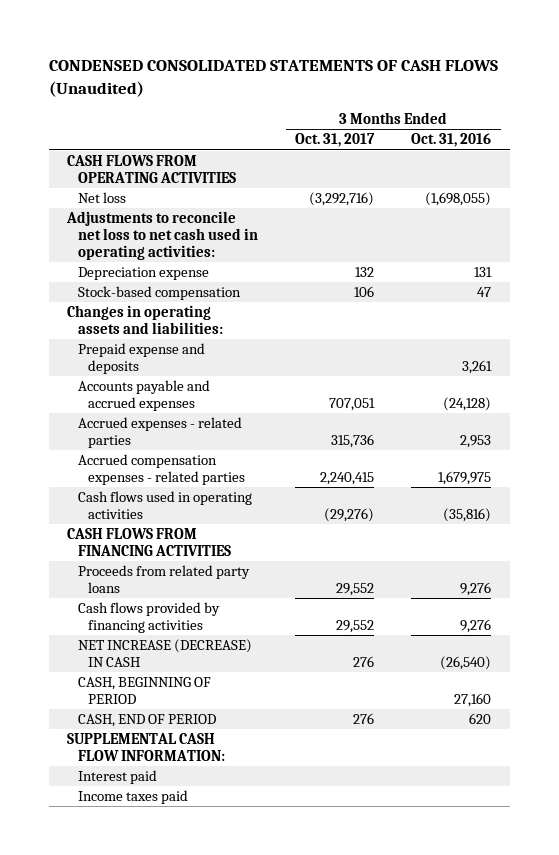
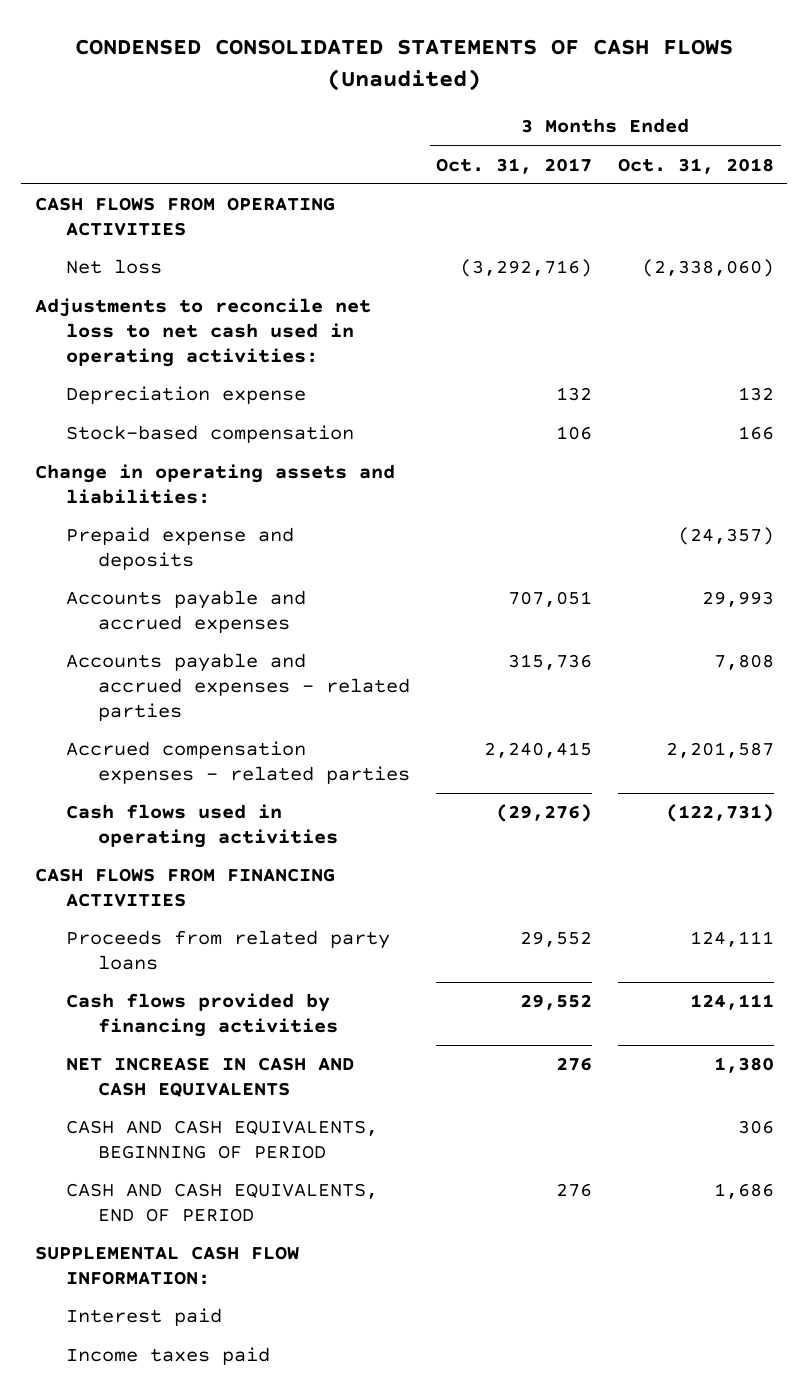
- | 3 Months Ended Oct. 31, 2017 | 3 Months Ended Oct. 31, 2016
+ | 3 Months Ended Oct. 31, 2017 | 3 Months Ended Oct. 31, 2018
- Changes in operating assets and liabilities:
+ Change in operating assets and liabilities:
- Accrued expenses - related parties | 315,736 | 2,953
+ Accounts payable and accrued expenses - related parties | 315,736 | 7,808
- NET INCREASE (DECREASE) IN CASH | 276 | (26,540)
- CASH, BEGINNING OF PERIOD | | 27,160
- CASH, END OF PERIOD | 276 | 620
+ NET INCREASE IN CASH AND CASH EQUIVALENTS | 276 | 1,380
+ CASH AND CASH EQUIVALENTS, BEGINNING OF PERIOD | | 306
+ CASH AND CASH EQUIVALENTS, END OF PERIOD | 276 | 1,686

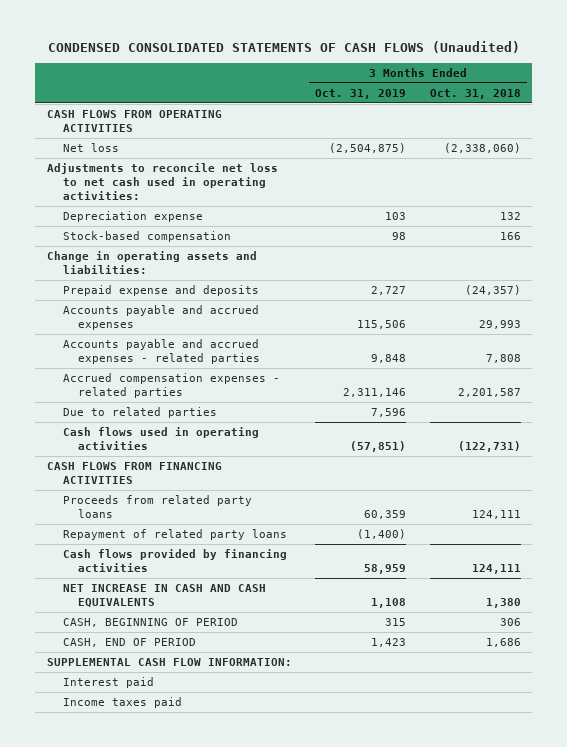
- | 3 Months Ended Oct. 31, 2017 | 3 Months Ended Oct. 31, 2018
+ | 3 Months Ended Oct. 31, 2019 | 3 Months Ended Oct. 31, 2018
+ Due to related parties | 7,596 |
+ Repayment of related party loans | (1,400) |
- CASH AND CASH EQUIVALENTS, BEGINNING OF PERIOD | | 306
- CASH AND CASH EQUIVALENTS, END OF PERIOD | 276 | 1,686
+ CASH, BEGINNING OF PERIOD | 315 | 306
+ CASH, END OF PERIOD | 1,423 | 1,686

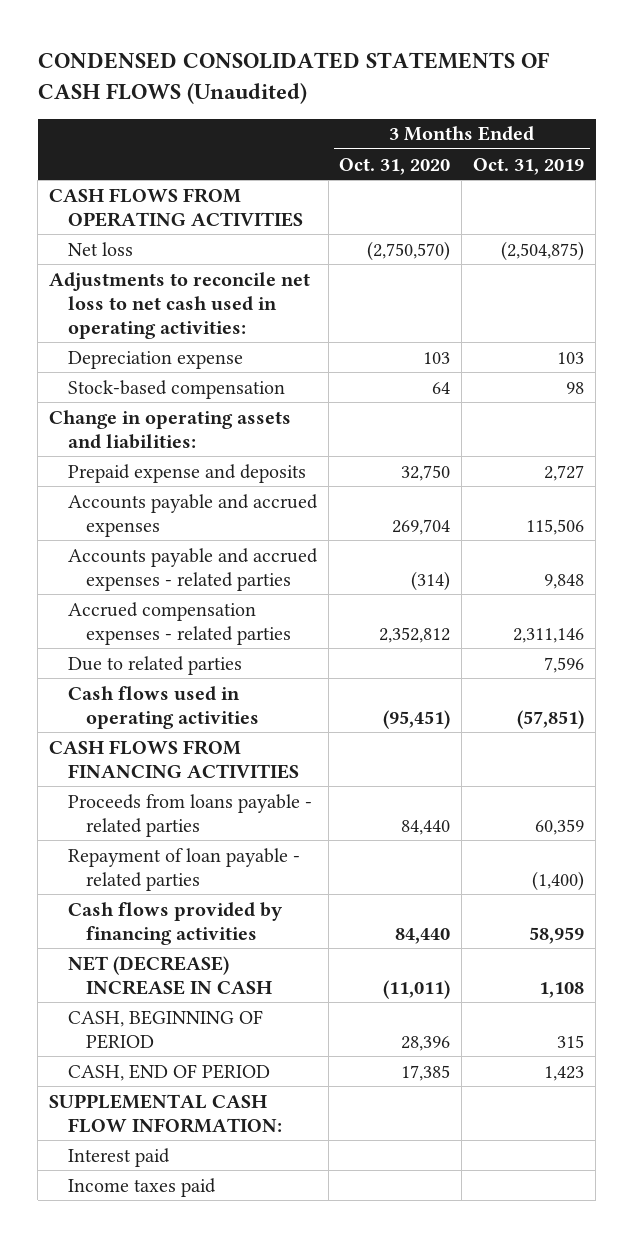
- | 3 Months Ended Oct. 31, 2019 | 3 Months Ended Oct. 31, 2018
+ | 3 Months Ended Oct. 31, 2020 | 3 Months Ended Oct. 31, 2019
- Proceeds from related party loans | 60,359 | 124,111
- Repayment of related party loans | (1,400) |
+ Proceeds from loans payable - related parties | 84,440 | 60,359
+ Repayment of loan payable - related parties | | (1,400)
- NET INCREASE IN CASH AND CASH EQUIVALENTS | 1,108 | 1,380
+ NET (DECREASE) INCREASE IN CASH | (11,011) | 1,108

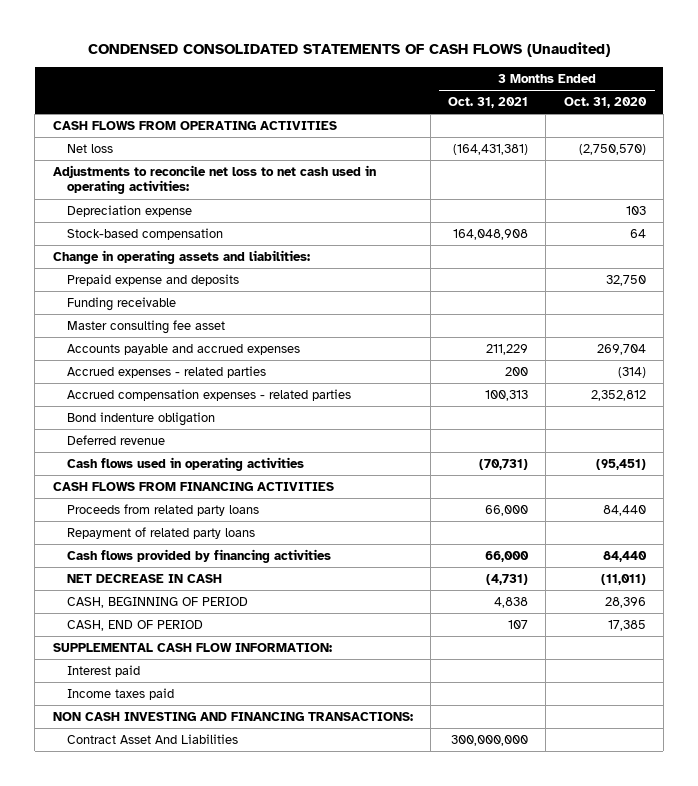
- | 3 Months Ended Oct. 31, 2020 | 3 Months Ended Oct. 31, 2019
+ | 3 Months Ended Oct. 31, 2021 | 3 Months Ended Oct. 31, 2020
+ Funding receivable
+ Master consulting fee asset
- Accounts payable and accrued expenses - related parties | (314) | 9,848
+ Accrued expenses - related parties | 200 | (314)
- Due to related parties | | 7,596
+ Bond indenture obligation
+ Deferred revenue
- Proceeds from loans payable - related parties | 84,440 | 60,359
- Repayment of loan payable - related parties | | (1,400)
+ Proceeds from related party loans | 66,000 | 84,440
+ Repayment of related party loans
- NET (DECREASE) INCREASE IN CASH | (11,011) | 1,108
+ NET DECREASE IN CASH | (4,731) | (11,011)
+ NON CASH INVESTING AND FINANCING TRANSACTIONS:
+ Contract Asset And Liabilities | 300,000,000 |

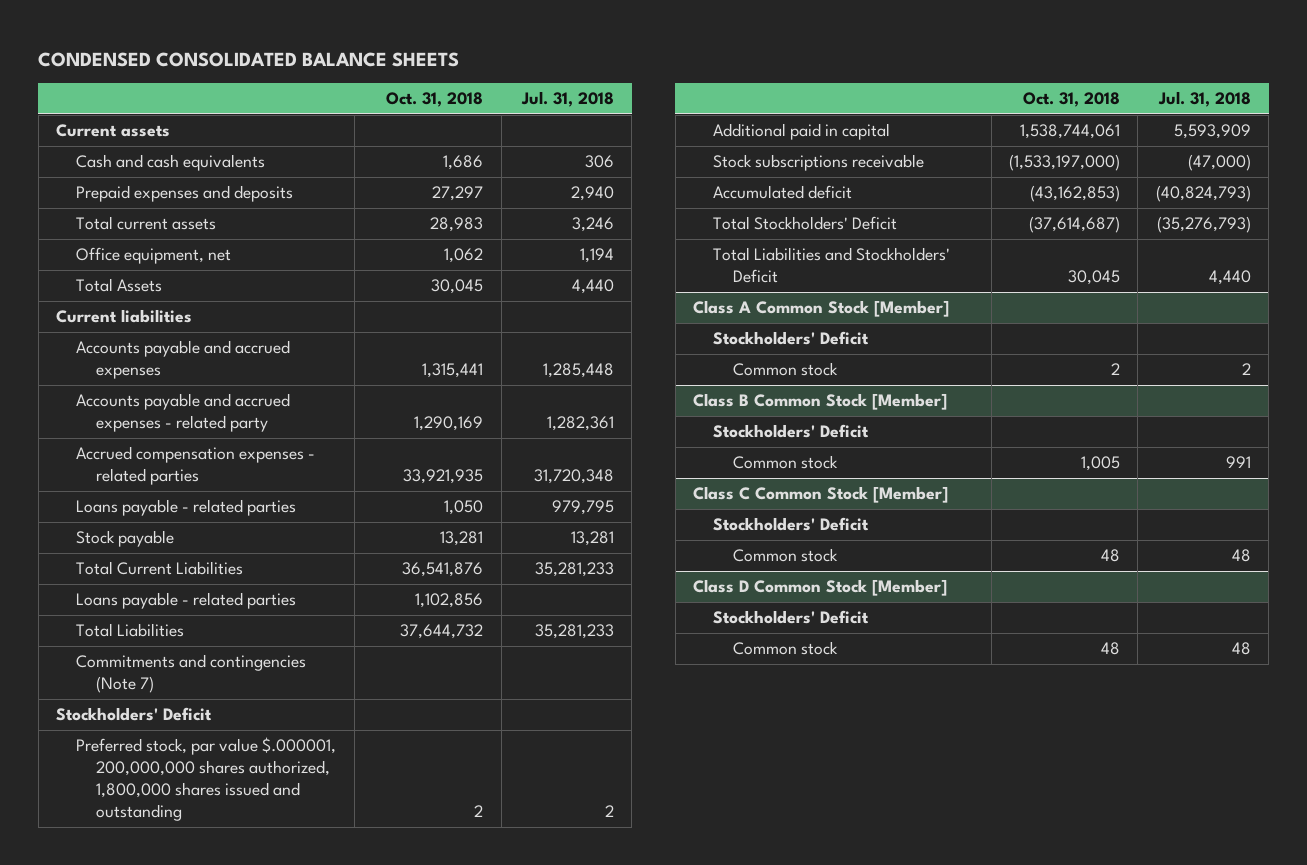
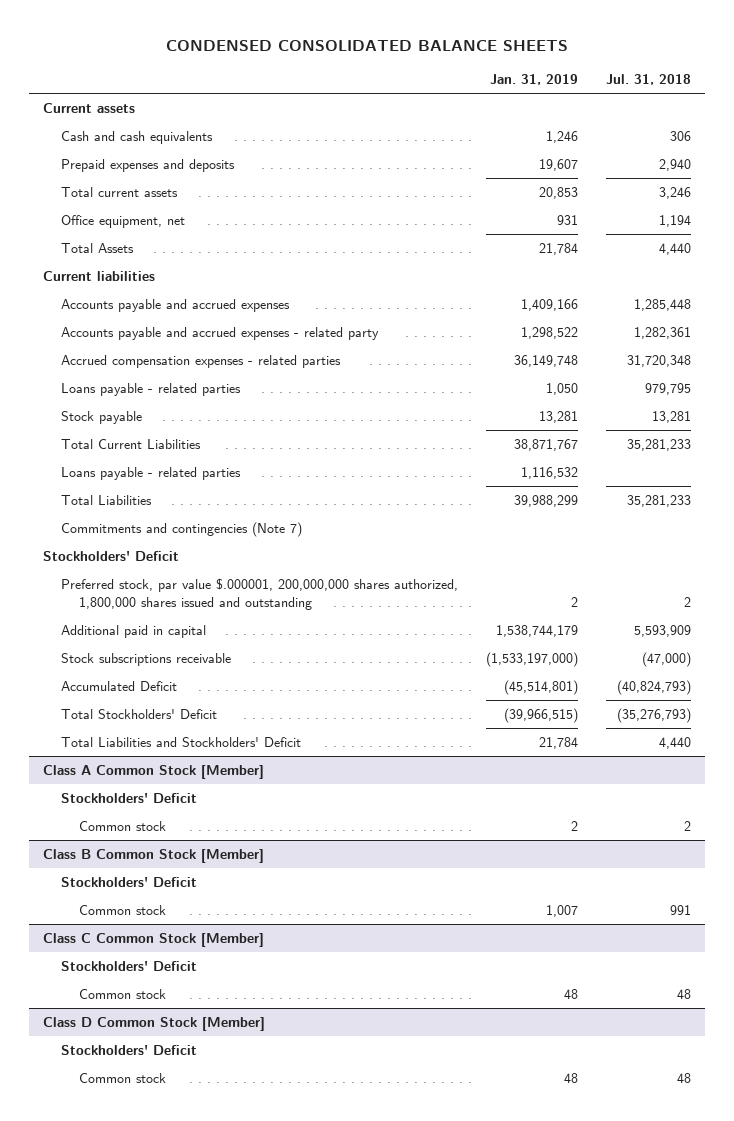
- | Oct. 31, 2018 | Jul. 31, 2018
+ | Jan. 31, 2019 | Jul. 31, 2018
- Accumulated deficit | (43,162,853) | (40,824,793)
+ Accumulated Deficit | (45,514,801) | (40,824,793)

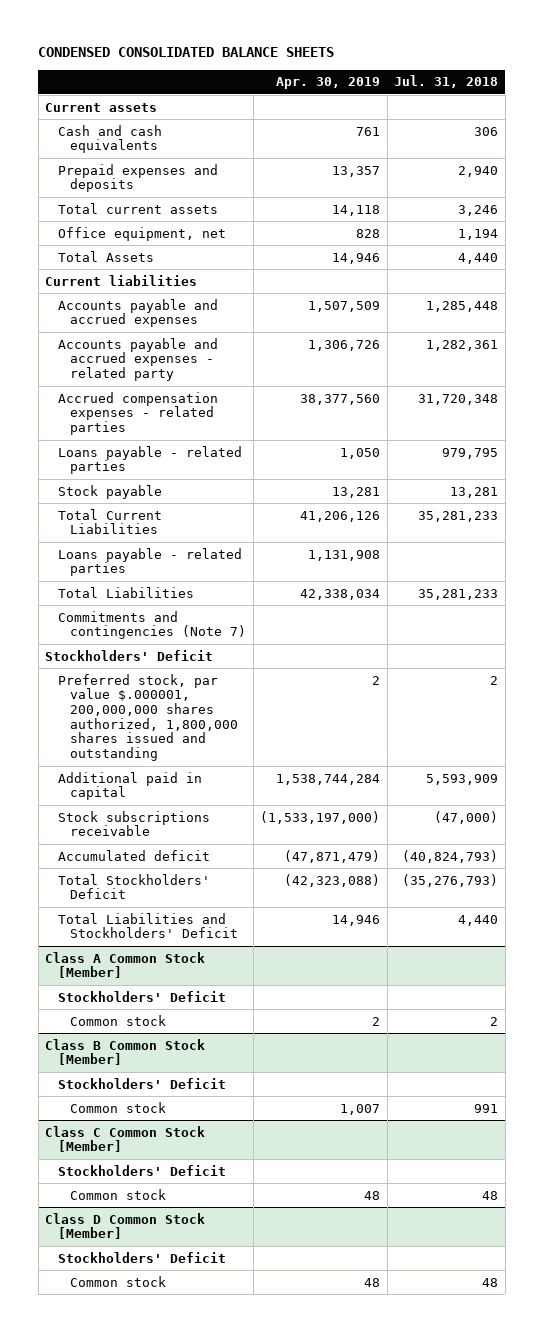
- | Jan. 31, 2019 | Jul. 31, 2018
+ | Apr. 30, 2019 | Jul. 31, 2018
- Accumulated Deficit | (45,514,801) | (40,824,793)
+ Accumulated deficit | (47,871,479) | (40,824,793)

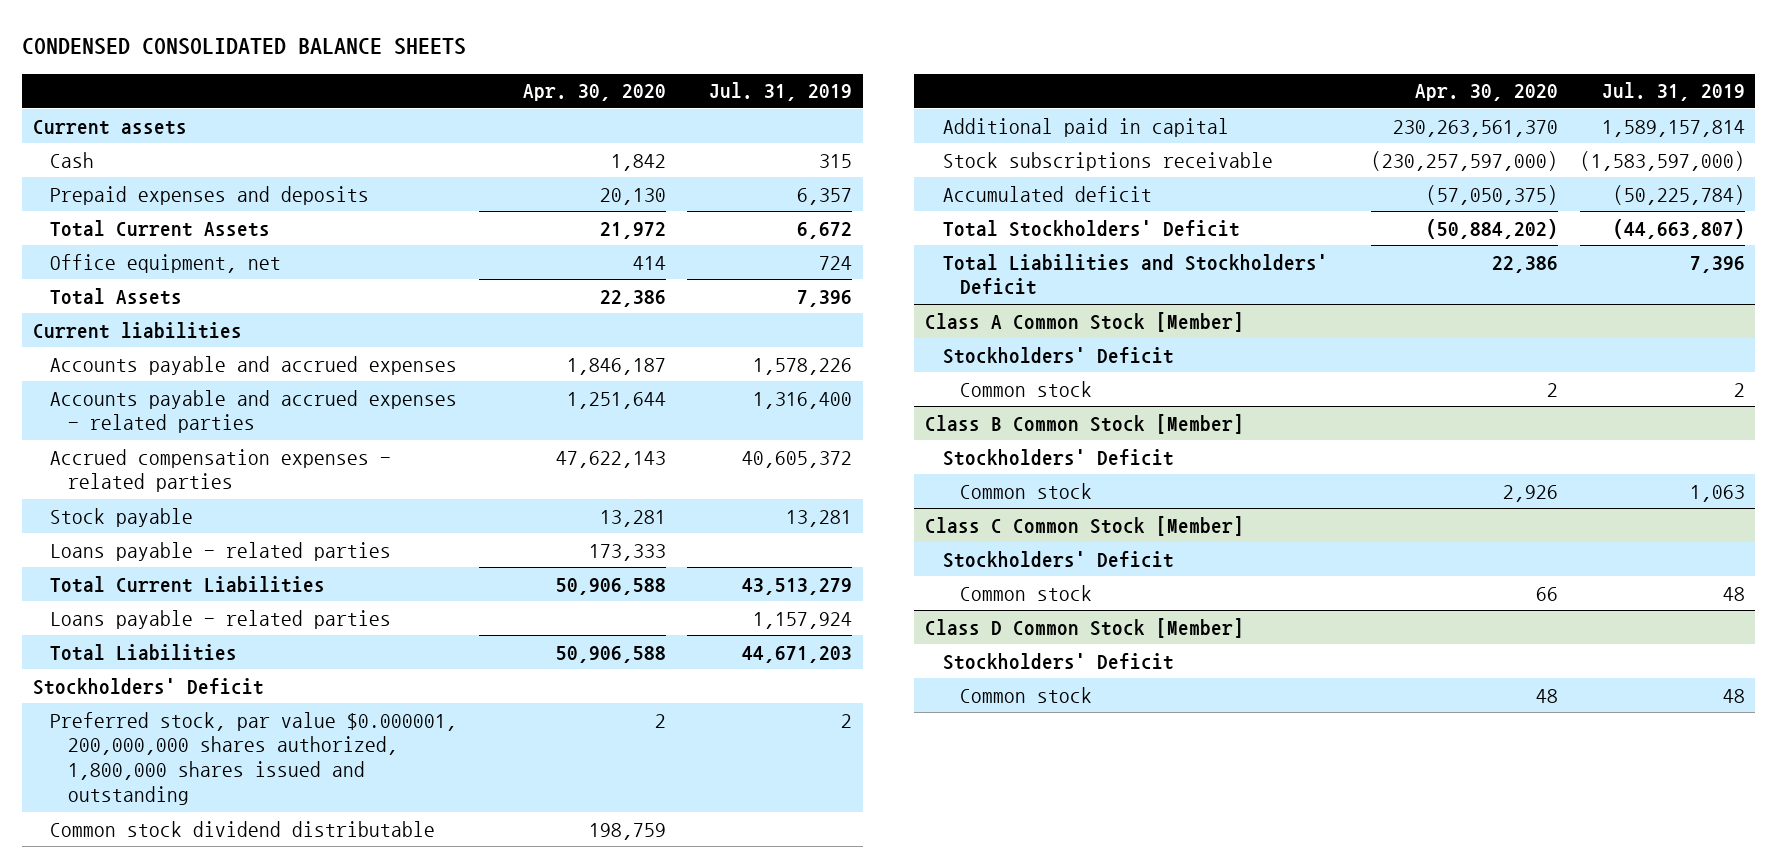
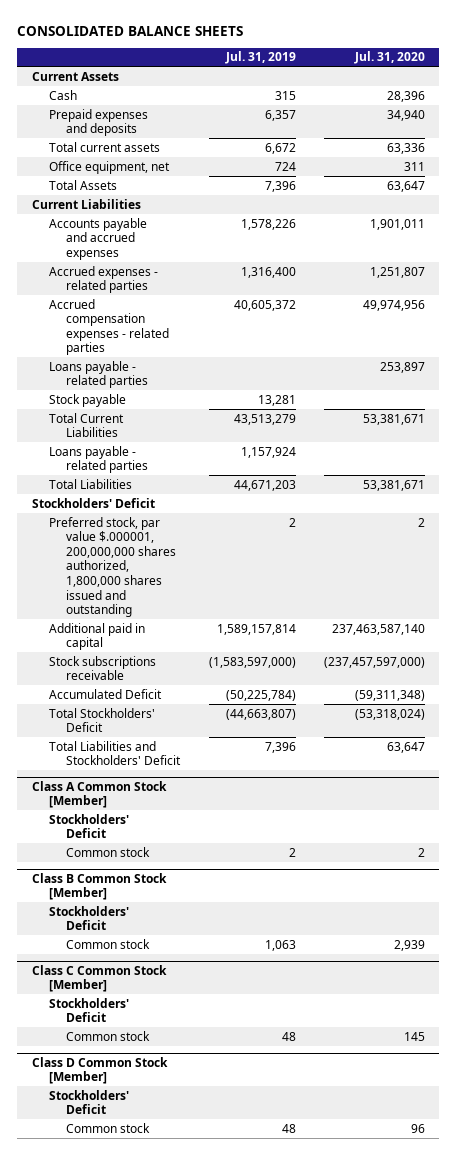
- CONDENSED CONSOLIDATED BALANCE SHEETS
+ CONSOLIDATED BALANCE SHEETS
- | Apr. 30, 2020 | Jul. 31, 2019
+ | Jul. 31, 2019 | Jul. 31, 2020
- Current assets
+ Current Assets
- Total Current Assets | 21,972 | 6,672
+ Total current assets | 6,672 | 63,336
- Current liabilities
+ Current Liabilities
- Accounts payable and accrued expenses - related parties | 1,251,644 | 1,316,400
+ Accrued expenses - related parties | 1,316,400 | 1,251,807
moved down: Stock payable | 13,281 |
- Preferred stock, par value $0.000001, 200,000,000 shares authorized, 1,800,000 shares issued and outstanding | 2 | 2
- Common stock dividend distributable | 198,759 |
+ Preferred stock, par value $.000001, 200,000,000 shares authorized, 1,800,000 shares issued and outstanding | 2 | 2
- Accumulated deficit | (57,050,375) | (50,225,784)
+ Accumulated Deficit | (50,225,784) | (59,311,348)

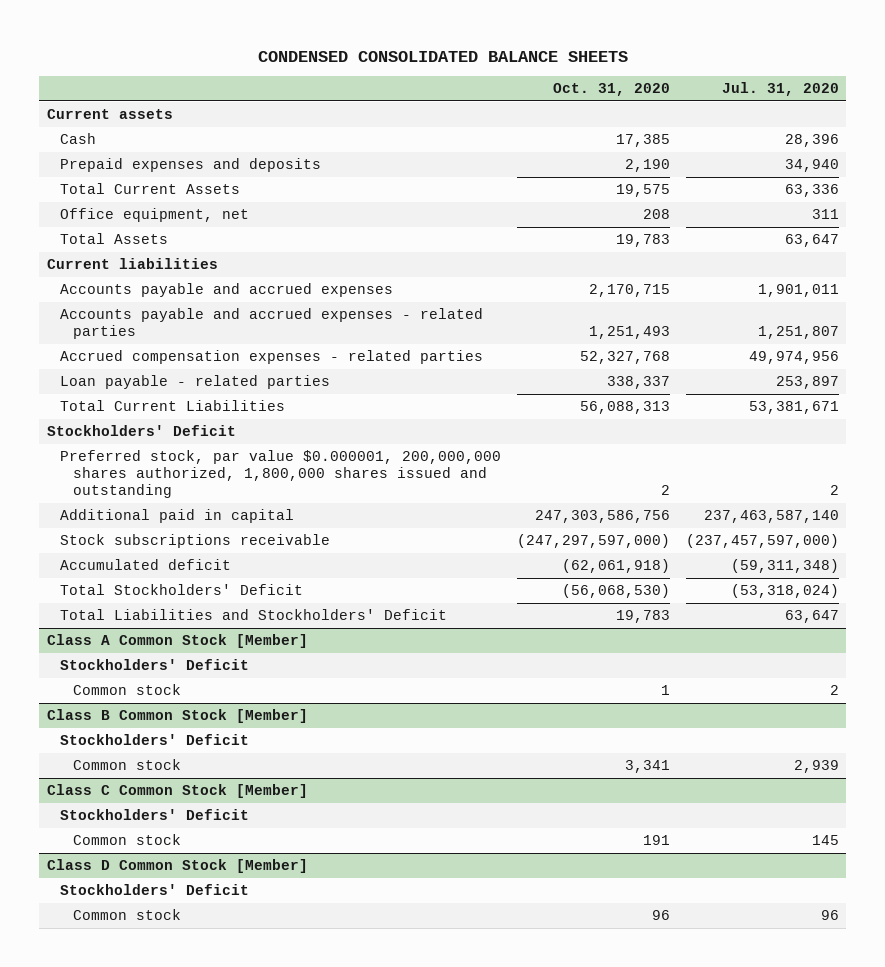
- CONSOLIDATED BALANCE SHEETS
+ CONDENSED CONSOLIDATED BALANCE SHEETS
- | Jul. 31, 2019 | Jul. 31, 2020
+ | Oct. 31, 2020 | Jul. 31, 2020
- Current Assets
+ Current assets
- Total current assets | 6,672 | 63,336
+ Total Current Assets | 19,575 | 63,336
- Current Liabilities
+ Current liabilities
- Accrued expenses - related parties | 1,316,400 | 1,251,807
+ Accounts payable and accrued expenses - related parties | 1,251,493 | 1,251,807
- Loans payable - related parties | | 253,897
- Stock payable | 13,281 |
+ Loan payable - related parties | 338,337 | 253,897
- Loans payable - related parties | 1,157,924 |
- Total Liabilities | 44,671,203 | 53,381,671
- Preferred stock, par value $.000001, 200,000,000 shares authorized, 1,800,000 shares issued and outstanding | 2 | 2
+ Preferred stock, par value $0.000001, 200,000,000 shares authorized, 1,800,000 shares issued and outstanding | 2 | 2
- Accumulated Deficit | (50,225,784) | (59,311,348)
+ Accumulated deficit | (62,061,918) | (59,311,348)

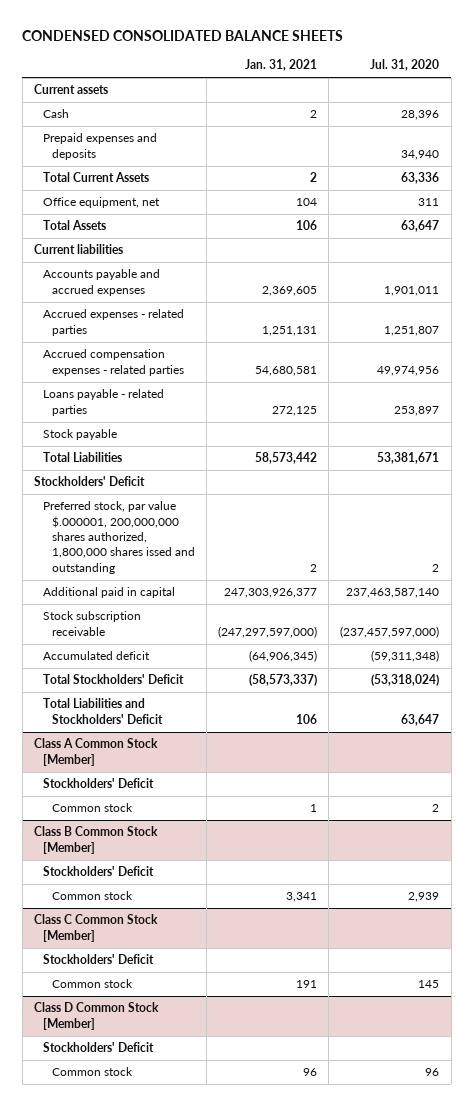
- | Oct. 31, 2020 | Jul. 31, 2020
+ | Jan. 31, 2021 | Jul. 31, 2020
- Accounts payable and accrued expenses - related parties | 1,251,493 | 1,251,807
+ Accrued expenses - related parties | 1,251,131 | 1,251,807
- Loan payable - related parties | 338,337 | 253,897
- Total Current Liabilities | 56,088,313 | 53,381,671
+ Loans payable - related parties | 272,125 | 253,897
+ Stock payable
+ Total Liabilities | 58,573,442 | 53,381,671
- Preferred stock, par value $0.000001, 200,000,000 shares authorized, 1,800,000 shares issued and outstanding | 2 | 2
+ Preferred stock, par value $.000001, 200,000,000 shares authorized, 1,800,000 shares issed and outstanding | 2 | 2
- Stock subscriptions receivable | (247,297,597,000) | (237,457,597,000)
+ Stock subscription receivable | (247,297,597,000) | (237,457,597,000)

